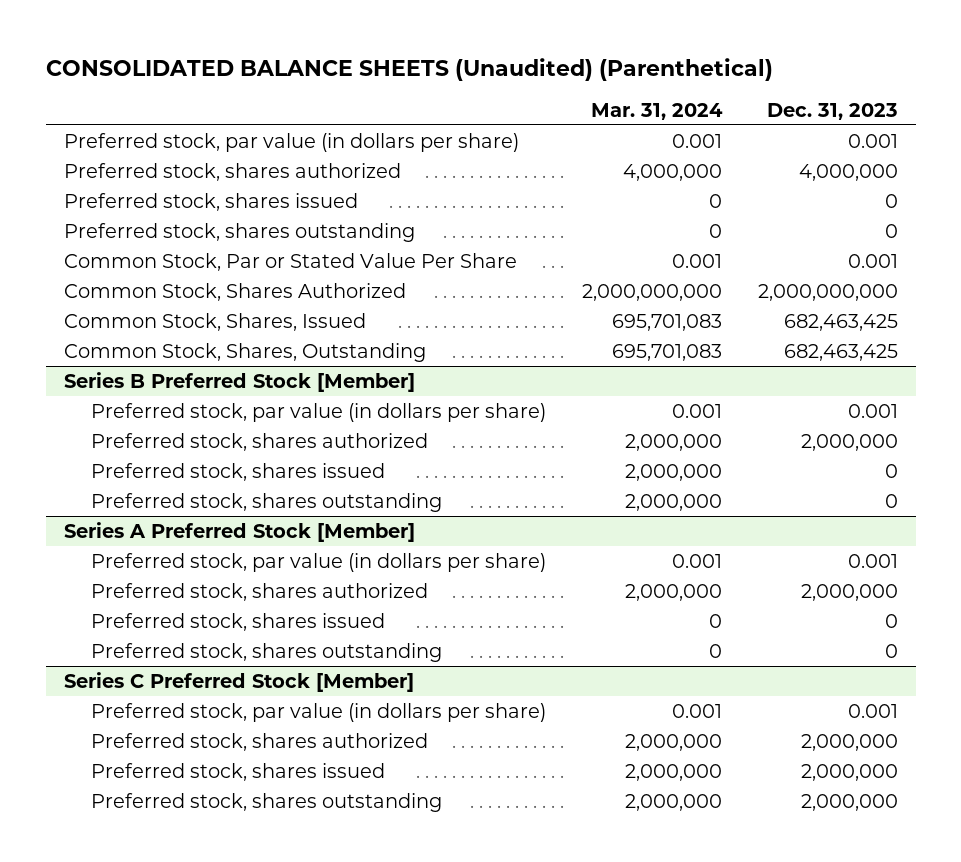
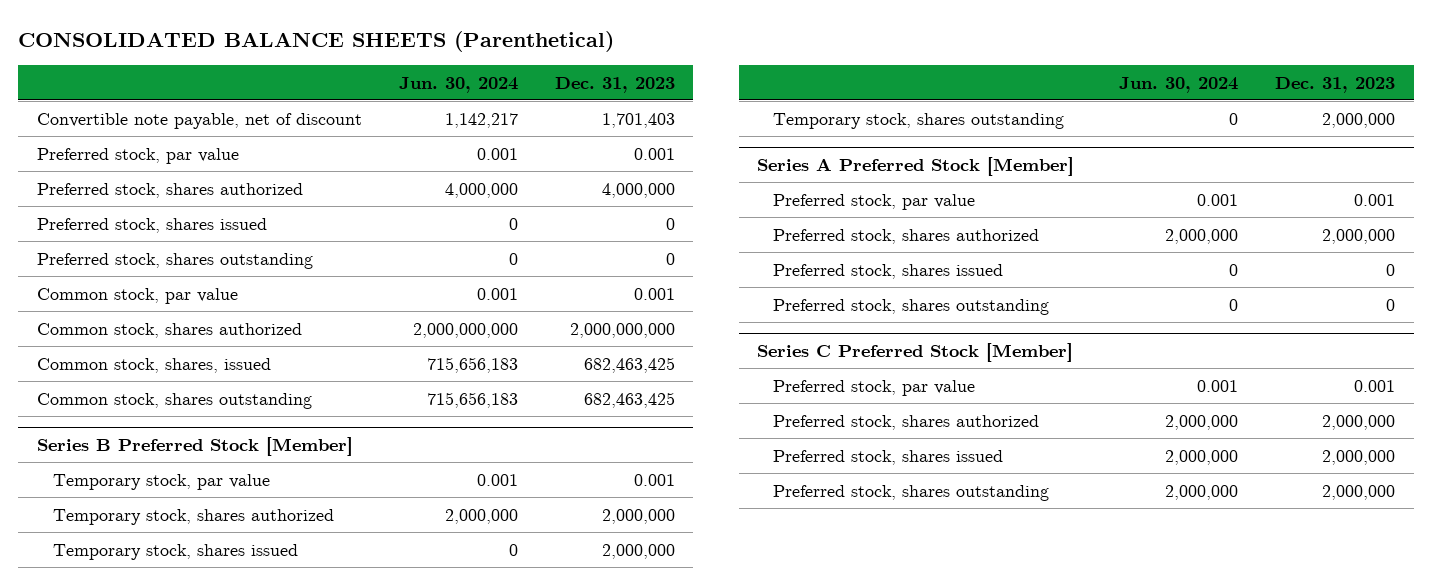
- CONSOLIDATED BALANCE SHEETS (Unaudited) (Parenthetical)
+ CONSOLIDATED BALANCE SHEETS (Parenthetical)
- | Mar. 31, 2024 | Dec. 31, 2023
+ | Jun. 30, 2024 | Dec. 31, 2023
- Preferred stock, par value (in dollars per share) | 0.001 | 0.001
+ Convertible note payable, net of discount | 1,142,217 | 1,701,403
+ Preferred stock, par value | 0.001 | 0.001
- Common Stock, Par or Stated Value Per Share | 0.001 | 0.001
- Common Stock, Shares Authorized | 2,000,000,000 | 2,000,000,000
- Common Stock, Shares, Issued | 695,701,083 | 682,463,425
- Common Stock, Shares, Outstanding | 695,701,083 | 682,463,425
+ Common stock, par value | 0.001 | 0.001
+ Common stock, shares authorized | 2,000,000,000 | 2,000,000,000
+ Common stock, shares, issued | 715,656,183 | 682,463,425
+ Common stock, shares outstanding | 715,656,183 | 682,463,425
@ Series B Preferred Stock [Member]
- Preferred stock, par value (in dollars per share) | 0.001 | 0.001
- Preferred stock, shares authorized | 2,000,000 | 2,000,000
- Preferred stock, shares issued | 2,000,000 | 0
- Preferred stock, shares outstanding | 2,000,000 | 0
+ Temporary stock, par value | 0.001 | 0.001
+ Temporary stock, shares authorized | 2,000,000 | 2,000,000
+ Temporary stock, shares issued | 0 | 2,000,000
+ Temporary stock, shares outstanding | 0 | 2,000,000
@ Series A Preferred Stock [Member]
- Preferred stock, par value (in dollars per share) | 0.001 | 0.001
+ Preferred stock, par value | 0.001 | 0.001
@ Series C Preferred Stock [Member]
- Preferred stock, par value (in dollars per share) | 0.001 | 0.001
+ Preferred stock, par value | 0.001 | 0.001

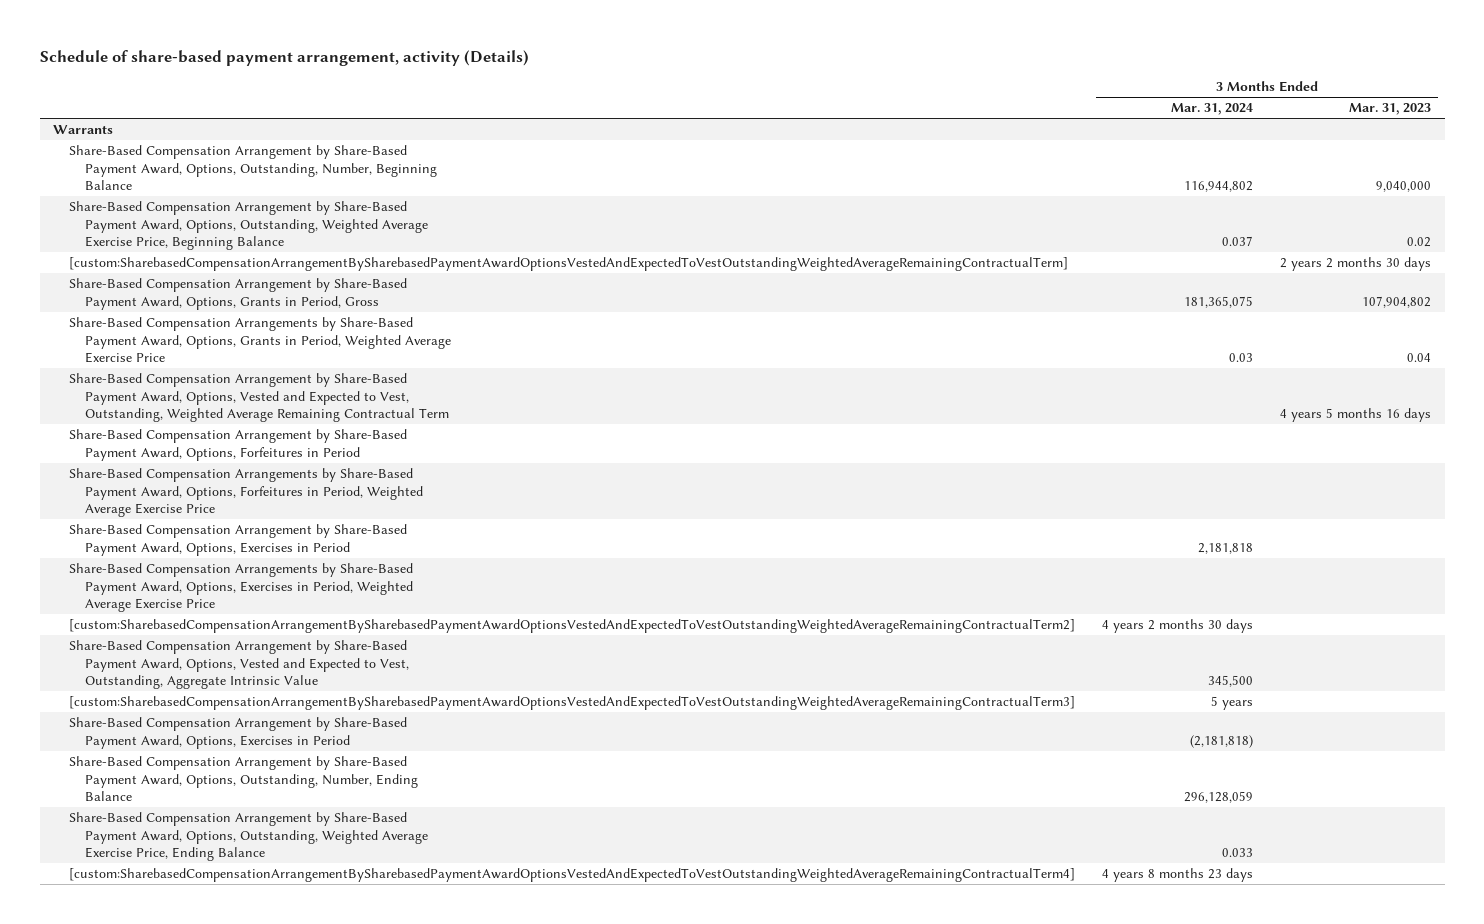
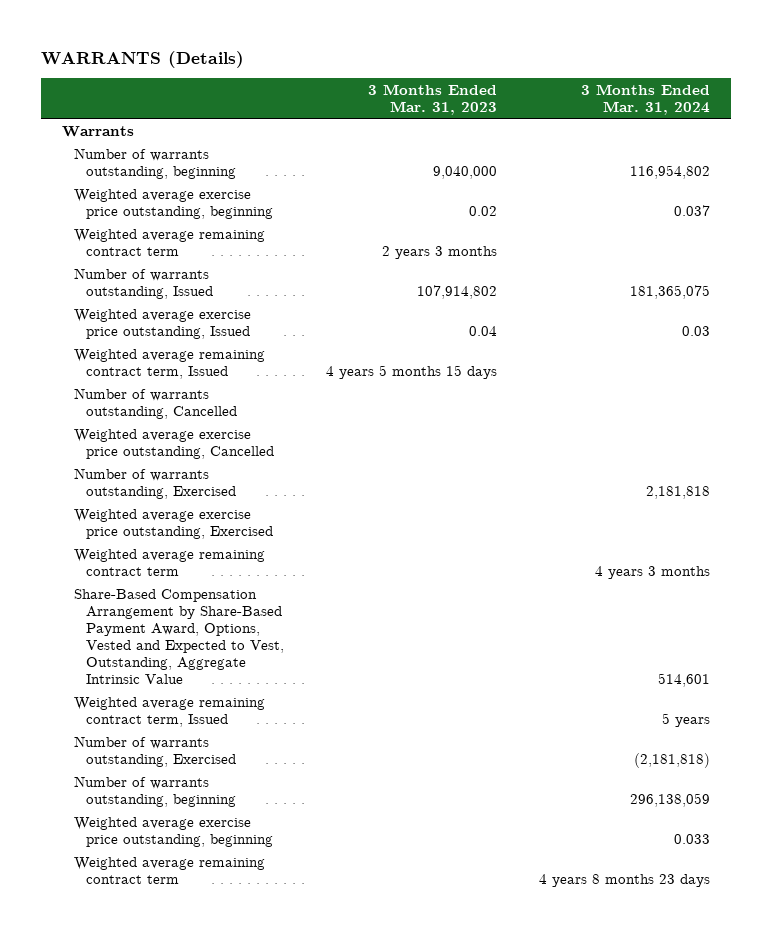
- Schedule of share-based payment arrangement, activity (Details)
+ WARRANTS (Details)
- | 3 Months Ended Mar. 31, 2024 | 3 Months Ended Mar. 31, 2023
+ | 3 Months Ended Mar. 31, 2023 | 3 Months Ended Mar. 31, 2024
- Share-Based Compensation Arrangement by Share-Based Payment Award, Options, Outstanding, Number, Beginning Balance | 116,944,802 | 9,040,000
- Share-Based Compensation Arrangement by Share-Based Payment Award, Options, Outstanding, Weighted Average Exercise Price, Beginning Balance | 0.037 | 0.02
- [custom:SharebasedCompensationArrangementBySharebasedPaymentAwardOptionsVestedAndExpectedToVestOutstandingWeightedAverageRemainingContractualTerm] | | 2 years 2 months 30 days
- Share-Based Compensation Arrangement by Share-Based Payment Award, Options, Grants in Period, Gross | 181,365,075 | 107,904,802
- Share-Based Compensation Arrangements by Share-Based Payment Award, Options, Grants in Period, Weighted Average Exercise Price | 0.03 | 0.04
- Share-Based Compensation Arrangement by Share-Based Payment Award, Options, Vested and Expected to Vest, Outstanding, Weighted Average Remaining Contractual Term | | 4 years 5 months 16 days
- Share-Based Compensation Arrangement by Share-Based Payment Award, Options, Forfeitures in Period
- Share-Based Compensation Arrangements by Share-Based Payment Award, Options, Forfeitures in Period, Weighted Average Exercise Price
- Share-Based Compensation Arrangement by Share-Based Payment Award, Options, Exercises in Period | 2,181,818 |
- Share-Based Compensation Arrangements by Share-Based Payment Award, Options, Exercises in Period, Weighted Average Exercise Price
- [custom:SharebasedCompensationArrangementBySharebasedPaymentAwardOptionsVestedAndExpectedToVestOutstandingWeightedAverageRemainingContractualTerm2] | 4 years 2 months 30 days |
- Share-Based Compensation Arrangement by Share-Based Payment Award, Options, Vested and Expected to Vest, Outstanding, Aggregate Intrinsic Value | 345,500 |
- [custom:SharebasedCompensationArrangementBySharebasedPaymentAwardOptionsVestedAndExpectedToVestOutstandingWeightedAverageRemainingContractualTerm3] | 5 years |
- Share-Based Compensation Arrangement by Share-Based Payment Award, Options, Exercises in Period | (2,181,818) |
- Share-Based Compensation Arrangement by Share-Based Payment Award, Options, Outstanding, Number, Ending Balance | 296,128,059 |
- Share-Based Compensation Arrangement by Share-Based Payment Award, Options, Outstanding, Weighted Average Exercise Price, Ending Balance | 0.033 |
- [custom:SharebasedCompensationArrangementBySharebasedPaymentAwardOptionsVestedAndExpectedToVestOutstandingWeightedAverageRemainingContractualTerm4] | 4 years 8 months 23 days |
+ Number of warrants outstanding, beginning | 9,040,000 | 116,954,802
+ Weighted average exercise price outstanding, beginning | 0.02 | 0.037
+ Weighted average remaining contract term | 2 years 3 months |
+ Number of warrants outstanding, Issued | 107,914,802 | 181,365,075
+ Weighted average exercise price outstanding, Issued | 0.04 | 0.03
+ Weighted average remaining contract term, Issued | 4 years 5 months 15 days |
+ Number of warrants outstanding, Cancelled
+ Weighted average exercise price outstanding, Cancelled
+ Number of warrants outstanding, Exercised | | 2,181,818
+ Weighted average exercise price outstanding, Exercised
+ Weighted average remaining contract term | | 4 years 3 months
+ Share-Based Compensation Arrangement by Share-Based Payment Award, Options, Vested and Expected to Vest, Outstanding, Aggregate Intrinsic Value | | 514,601
+ Weighted average remaining contract term, Issued | | 5 years
+ Number of warrants outstanding, Exercised | | (2,181,818)
+ Number of warrants outstanding, beginning | | 296,138,059
+ Weighted average exercise price outstanding, beginning | | 0.033
+ Weighted average remaining contract term | | 4 years 8 months 23 days

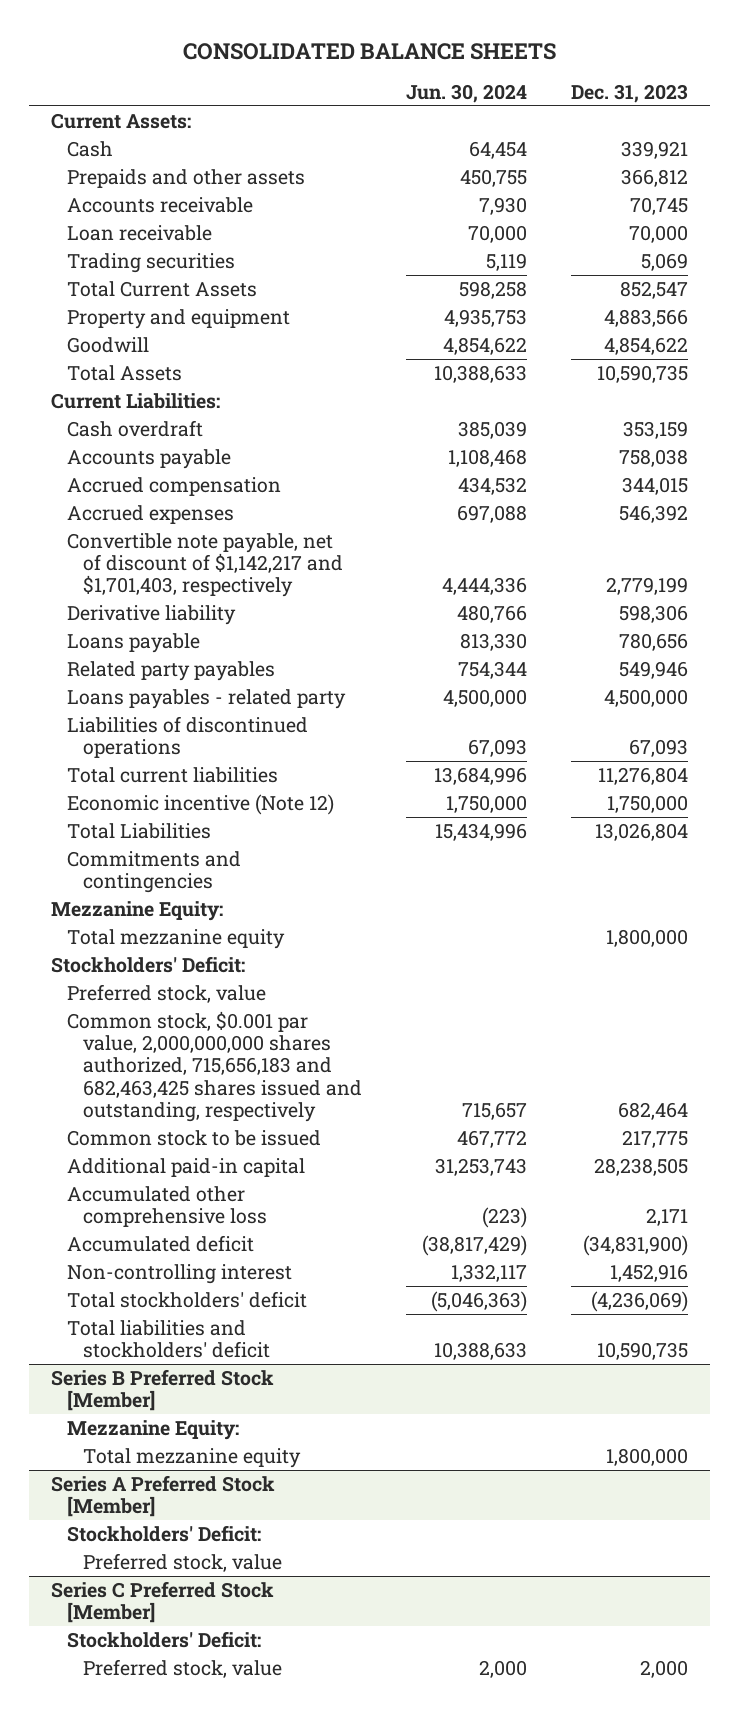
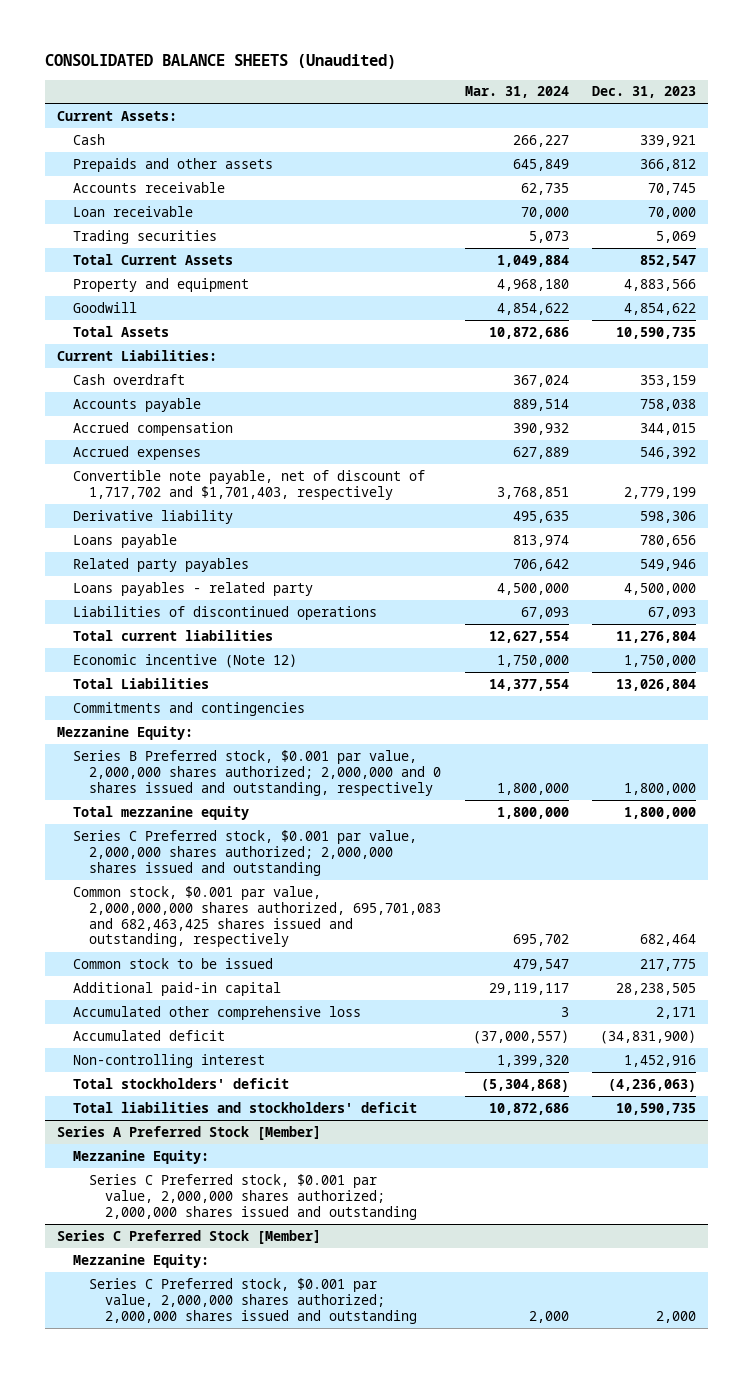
- CONSOLIDATED BALANCE SHEETS
+ CONSOLIDATED BALANCE SHEETS (Unaudited)
- | Jun. 30, 2024 | Dec. 31, 2023
+ | Mar. 31, 2024 | Dec. 31, 2023
- Convertible note payable, net of discount of $1,142,217 and $1,701,403, respectively | 4,444,336 | 2,779,199
+ Convertible note payable, net of discount of 1,717,702 and $1,701,403, respectively | 3,768,851 | 2,779,199
+ Series B Preferred stock, $0.001 par value, 2,000,000 shares authorized; 2,000,000 and 0 shares issued and outstanding, respectively | 1,800,000 | 1,800,000
- Stockholders' Deficit:
- Preferred stock, value
- Common stock, $0.001 par value, 2,000,000,000 shares authorized, 715,656,183 and 682,463,425 shares issued and outstanding, respectively | 715,657 | 682,464
+ Series C Preferred stock, $0.001 par value, 2,000,000 shares authorized; 2,000,000 shares issued and outstanding
+ Common stock, $0.001 par value, 2,000,000,000 shares authorized, 695,701,083 and 682,463,425 shares issued and outstanding, respectively | 695,702 | 682,464
- Total stockholders' deficit | (5,046,363) | (4,236,069)
+ Total stockholders' deficit | (5,304,868) | (4,236,063)
- Series B Preferred Stock [Member]
- Mezzanine Equity:
- Total mezzanine equity | | 1,800,000
@ Series A Preferred Stock [Member]
- Stockholders' Deficit:
- Preferred stock, value
+ Mezzanine Equity:
+ Series C Preferred stock, $0.001 par value, 2,000,000 shares authorized; 2,000,000 shares issued and outstanding
@ Series C Preferred Stock [Member]
- Stockholders' Deficit:
- Preferred stock, value | 2,000 | 2,000
+ Mezzanine Equity:
+ Series C Preferred stock, $0.001 par value, 2,000,000 shares authorized; 2,000,000 shares issued and outstanding | 2,000 | 2,000

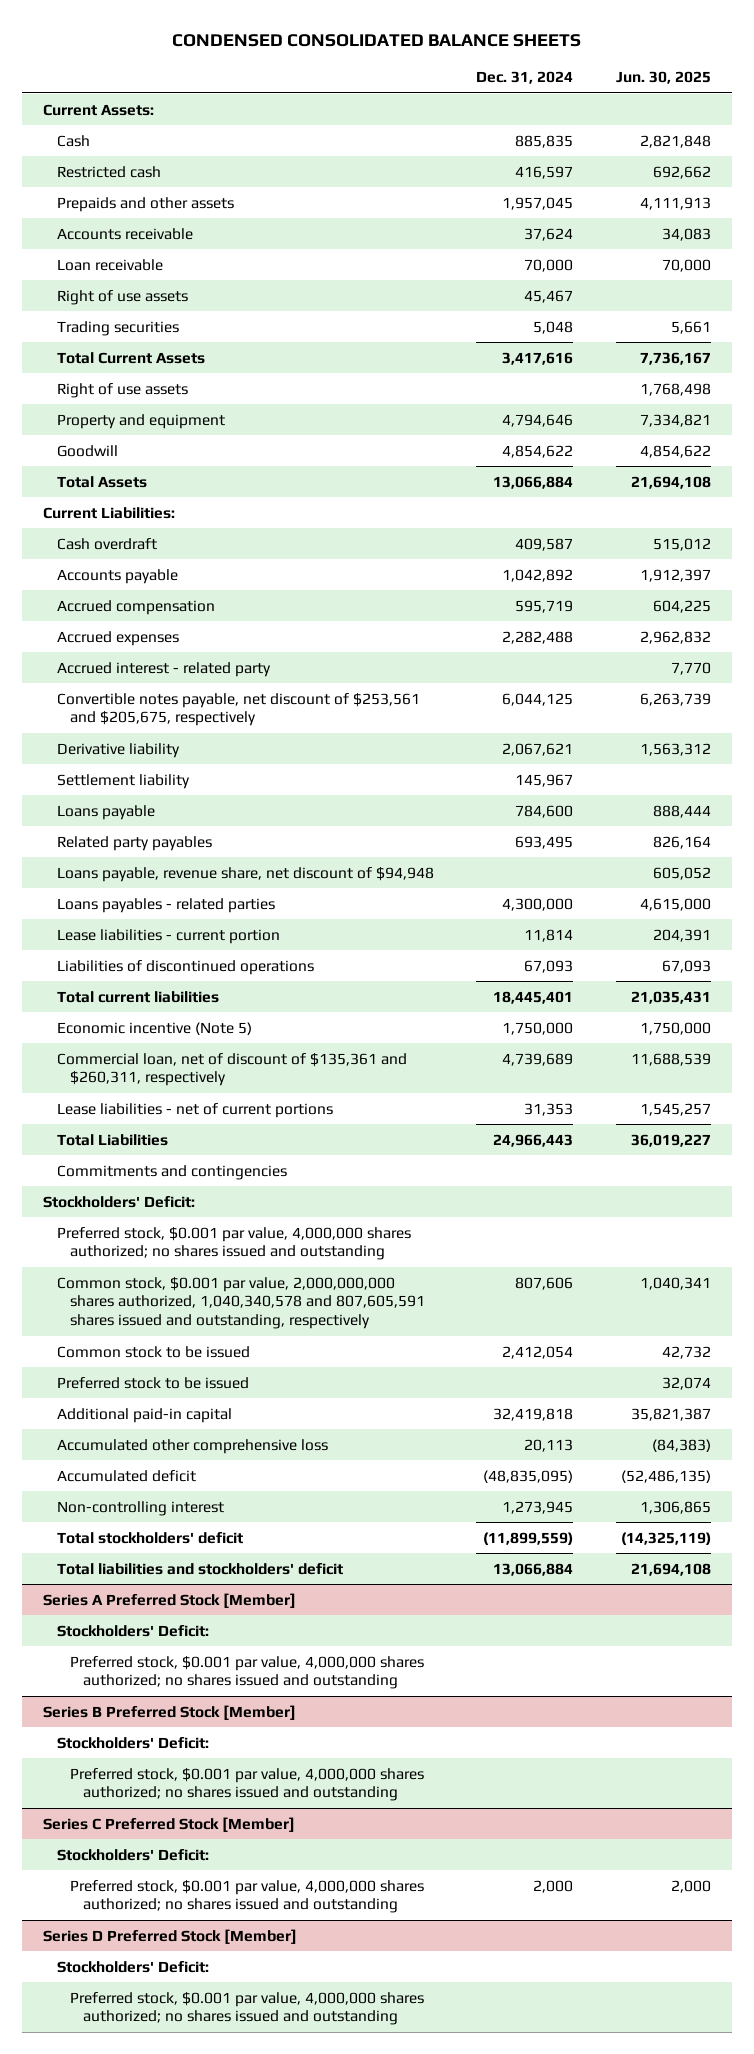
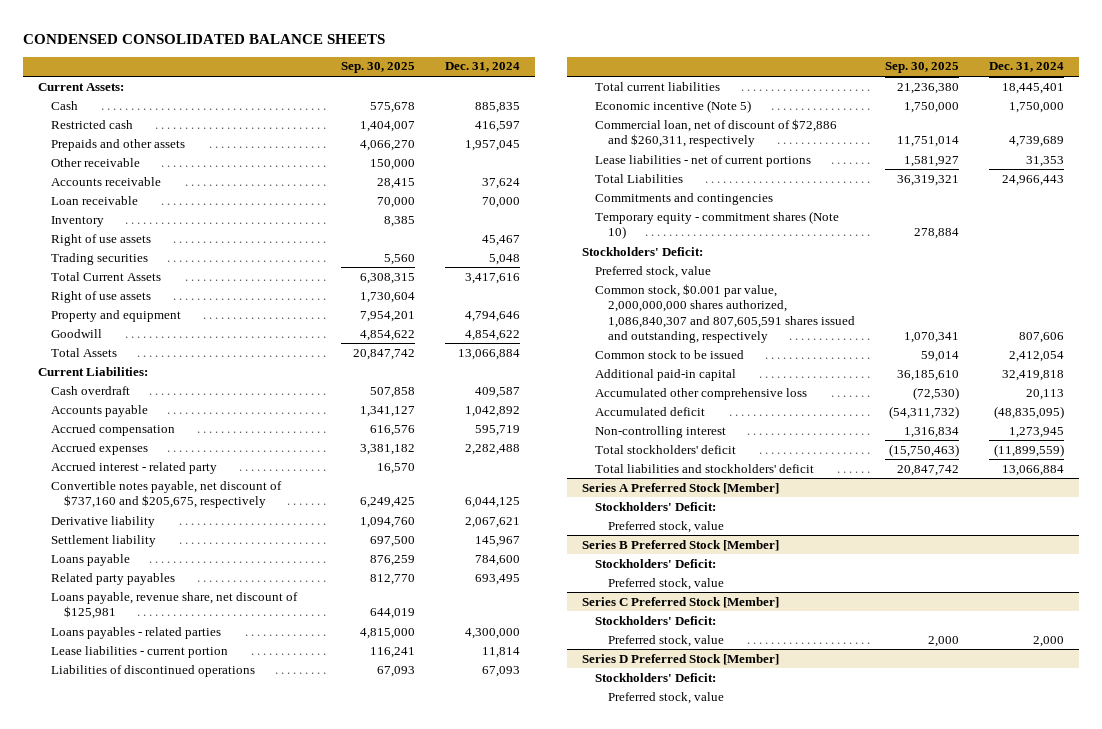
- | Dec. 31, 2024 | Jun. 30, 2025
+ | Sep. 30, 2025 | Dec. 31, 2024
+ Other receivable | 150,000 |
+ Inventory | 8,385 |
- Convertible notes payable, net discount of $253,561 and $205,675, respectively | 6,044,125 | 6,263,739
+ Convertible notes payable, net discount of $737,160 and $205,675, respectively | 6,249,425 | 6,044,125
- Loans payable, revenue share, net discount of $94,948 | | 605,052
+ Loans payable, revenue share, net discount of $125,981 | 644,019 |
- Commercial loan, net of discount of $135,361 and $260,311, respectively | 4,739,689 | 11,688,539
+ Commercial loan, net of discount of $72,886 and $260,311, respectively | 11,751,014 | 4,739,689
+ Temporary equity - commitment shares (Note 10) | 278,884 |
- Preferred stock, $0.001 par value, 4,000,000 shares authorized; no shares issued and outstanding
- Common stock, $0.001 par value, 2,000,000,000 shares authorized, 1,040,340,578 and 807,605,591 shares issued and outstanding, respectively | 807,606 | 1,040,341
+ Preferred stock, value
+ Common stock, $0.001 par value, 2,000,000,000 shares authorized, 1,086,840,307 and 807,605,591 shares issued and outstanding, respectively | 1,070,341 | 807,606
- Preferred stock to be issued | | 32,074
@ Series A Preferred Stock [Member]
- Preferred stock, $0.001 par value, 4,000,000 shares authorized; no shares issued and outstanding
+ Preferred stock, value
@ Series B Preferred Stock [Member]
- Preferred stock, $0.001 par value, 4,000,000 shares authorized; no shares issued and outstanding
+ Preferred stock, value
@ Series C Preferred Stock [Member]
- Preferred stock, $0.001 par value, 4,000,000 shares authorized; no shares issued and outstanding | 2,000 | 2,000
+ Preferred stock, value | 2,000 | 2,000
@ Series D Preferred Stock [Member]
- Preferred stock, $0.001 par value, 4,000,000 shares authorized; no shares issued and outstanding
+ Preferred stock, value

